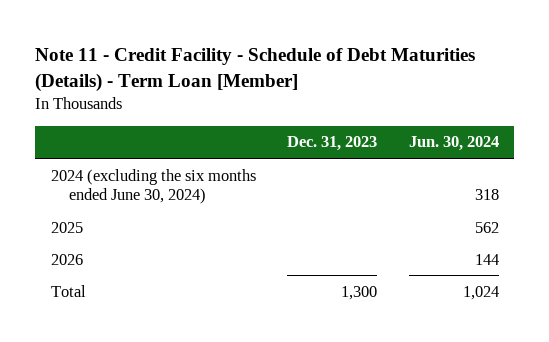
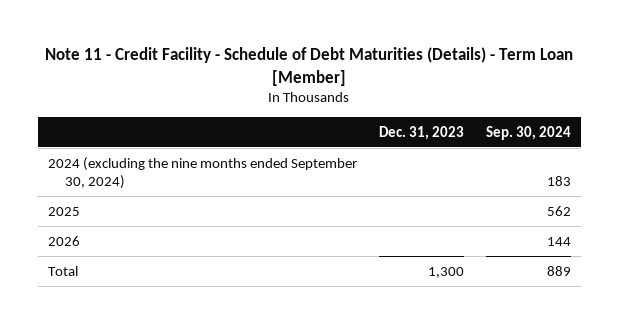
- | Dec. 31, 2023 | Jun. 30, 2024
+ | Dec. 31, 2023 | Sep. 30, 2024
- 2024 (excluding the six months ended June 30, 2024) | | 318
+ 2024 (excluding the nine months ended September 30, 2024) | | 183

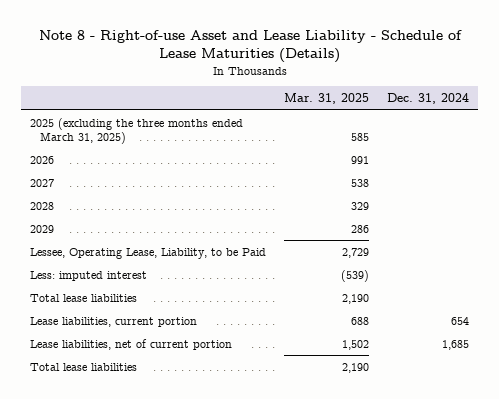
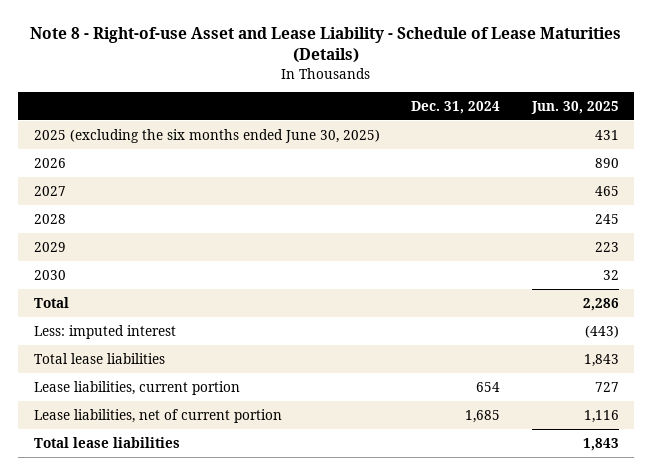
- | Mar. 31, 2025 | Dec. 31, 2024
+ | Dec. 31, 2024 | Jun. 30, 2025
- 2025 (excluding the three months ended March 31, 2025) | 585 |
+ 2025 (excluding the six months ended June 30, 2025) | | 431
- Lessee, Operating Lease, Liability, to be Paid | 2,729 |
+ 2030 | | 32
+ Total | | 2,286

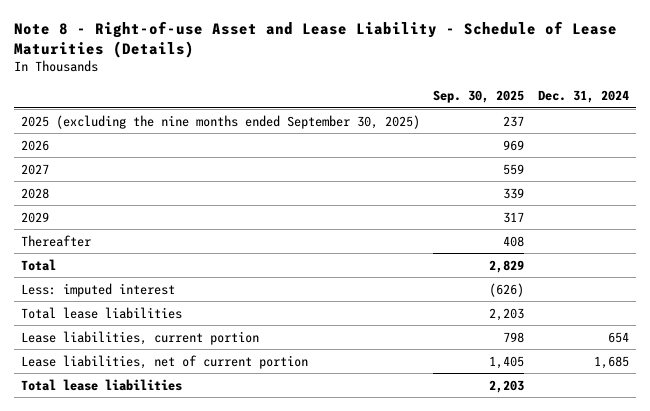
- | Dec. 31, 2024 | Jun. 30, 2025
+ | Sep. 30, 2025 | Dec. 31, 2024
- 2025 (excluding the six months ended June 30, 2025) | | 431
+ 2025 (excluding the nine months ended September 30, 2025) | 237 |
- 2030 | | 32
+ Thereafter | 408 |

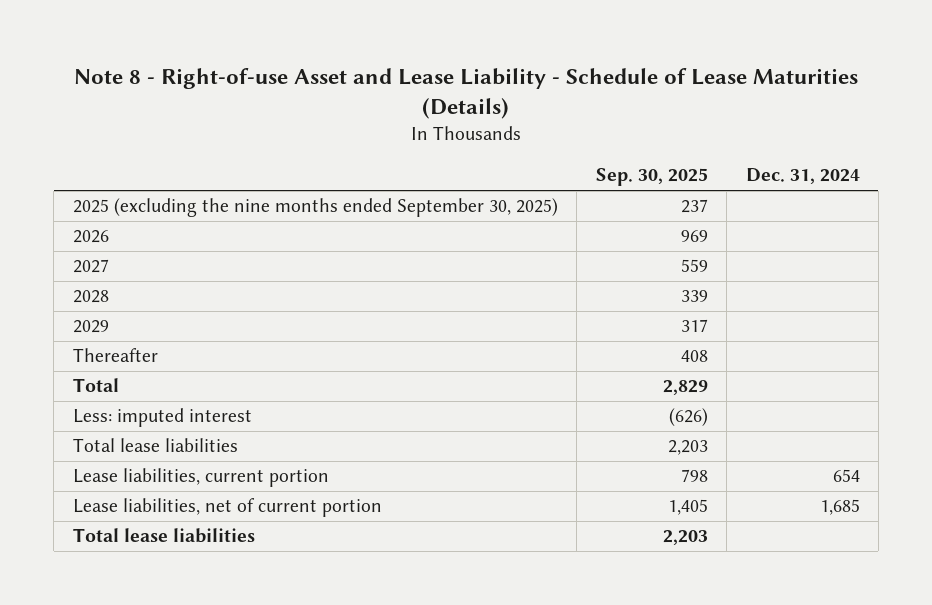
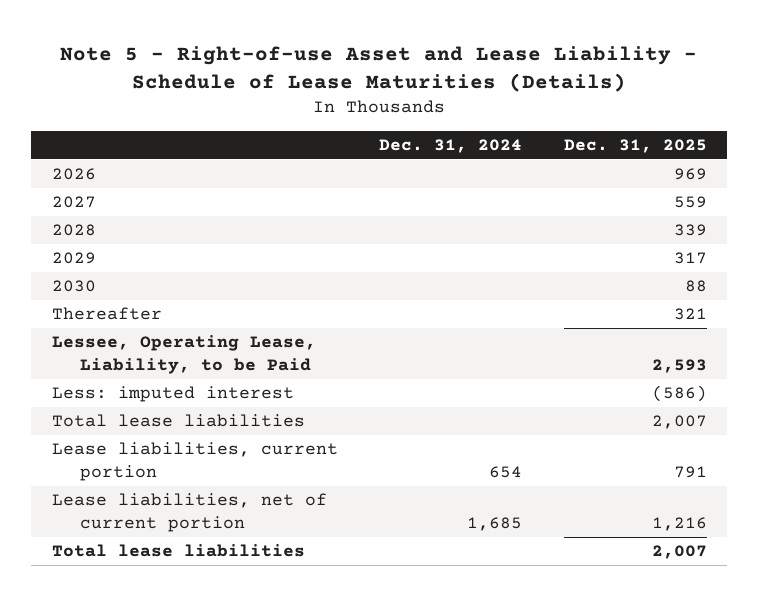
- Note 8 - Right-of-use Asset and Lease Liability - Schedule of Lease Maturities (Details)
+ Note 5 - Right-of-use Asset and Lease Liability - Schedule of Lease Maturities (Details)
- | Sep. 30, 2025 | Dec. 31, 2024
+ | Dec. 31, 2024 | Dec. 31, 2025
- 2025 (excluding the nine months ended September 30, 2025) | 237 |
+ 2030 | | 88
- Total | 2,829 |
+ Lessee, Operating Lease, Liability, to be Paid | | 2,593

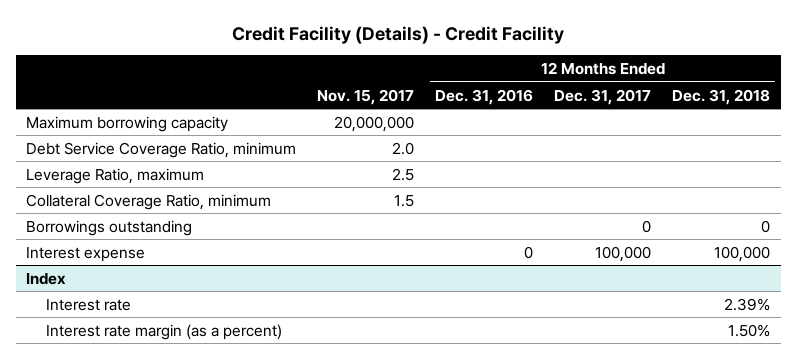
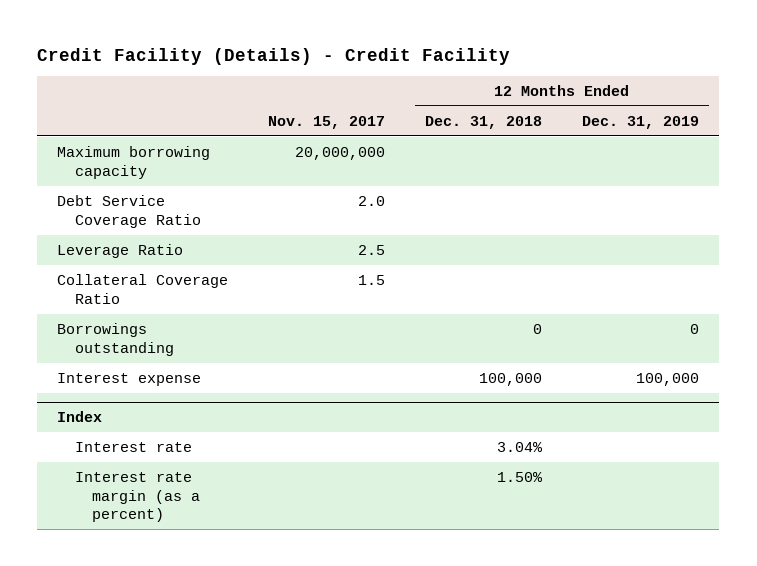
- | Nov. 15, 2017 | 12 Months Ended Dec. 31, 2016 | 12 Months Ended Dec. 31, 2017 | 12 Months Ended Dec. 31, 2018
+ | Nov. 15, 2017 | 12 Months Ended Dec. 31, 2018 | 12 Months Ended Dec. 31, 2019
- Debt Service Coverage Ratio, minimum | 2.0 | | |
- Leverage Ratio, maximum | 2.5 | | |
- Collateral Coverage Ratio, minimum | 1.5 | | |
+ Debt Service Coverage Ratio | 2.0 | |
+ Leverage Ratio | 2.5 | |
+ Collateral Coverage Ratio | 1.5 | |
@ Index
- Interest rate | | | | 2.39%
+ Interest rate | | 3.04% |

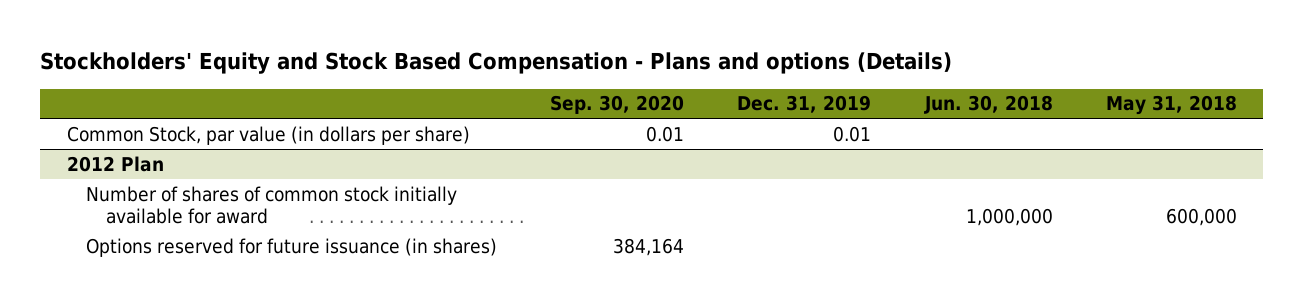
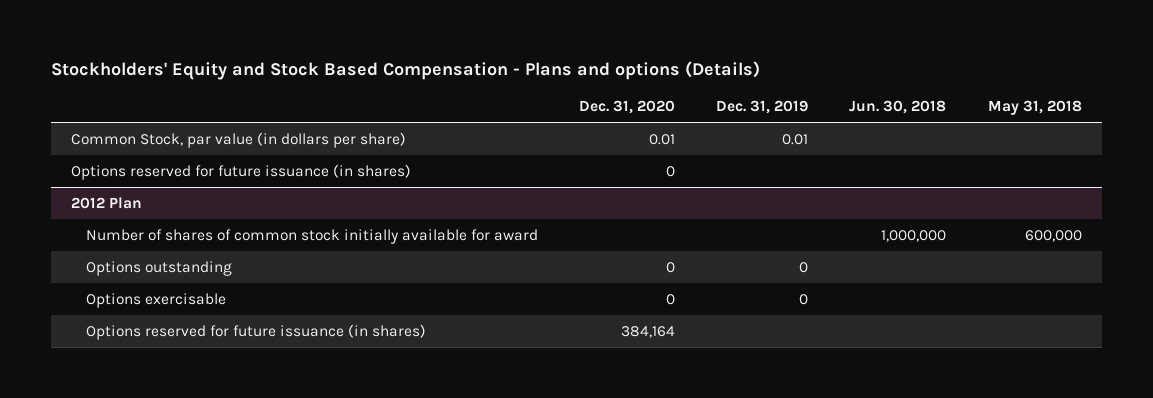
- | Sep. 30, 2020 | Dec. 31, 2019 | Jun. 30, 2018 | May 31, 2018
+ | Dec. 31, 2020 | Dec. 31, 2019 | Jun. 30, 2018 | May 31, 2018
+ Options reserved for future issuance (in shares) | 0 | | |
@ 2012 Plan
+ Options outstanding | 0 | 0 | |
+ Options exercisable | 0 | 0 | |

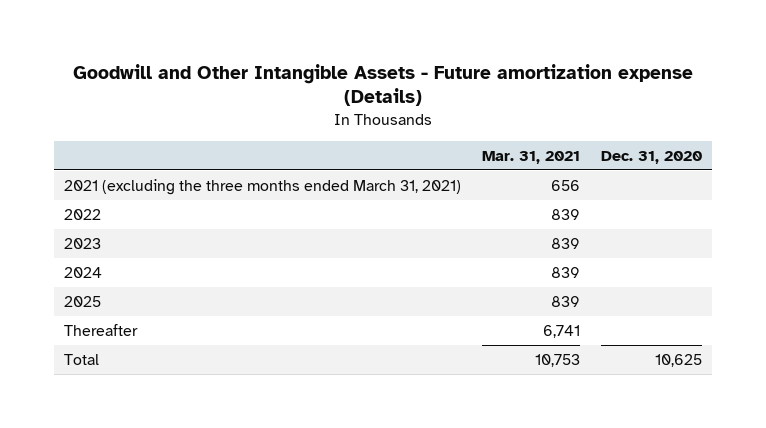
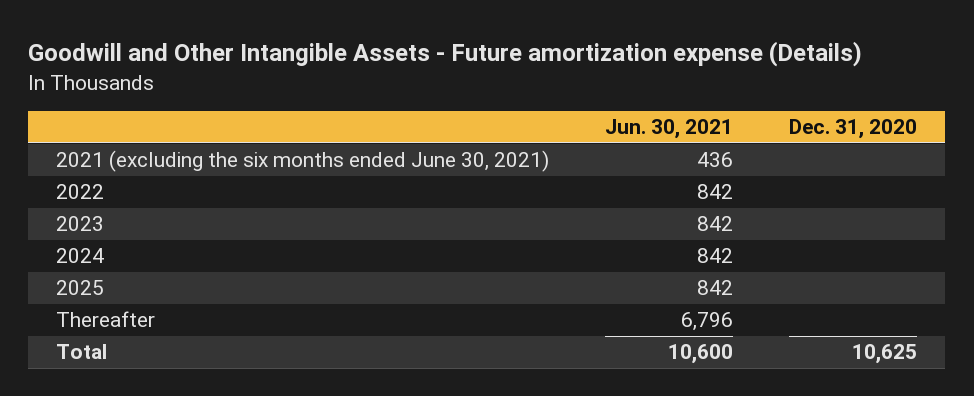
- | Mar. 31, 2021 | Dec. 31, 2020
+ | Jun. 30, 2021 | Dec. 31, 2020
- 2021 (excluding the three months ended March 31, 2021) | 656 |
+ 2021 (excluding the six months ended June 30, 2021) | 436 |

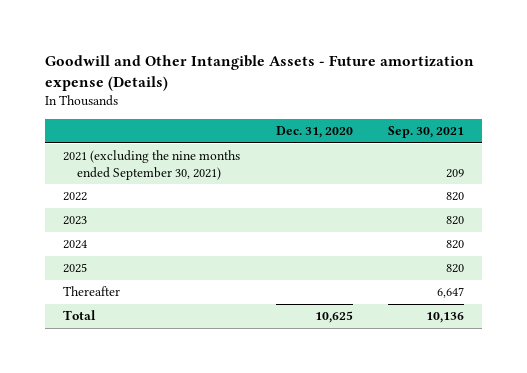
- | Jun. 30, 2021 | Dec. 31, 2020
+ | Dec. 31, 2020 | Sep. 30, 2021
- 2021 (excluding the six months ended June 30, 2021) | 436 |
+ 2021 (excluding the nine months ended September 30, 2021) | | 209

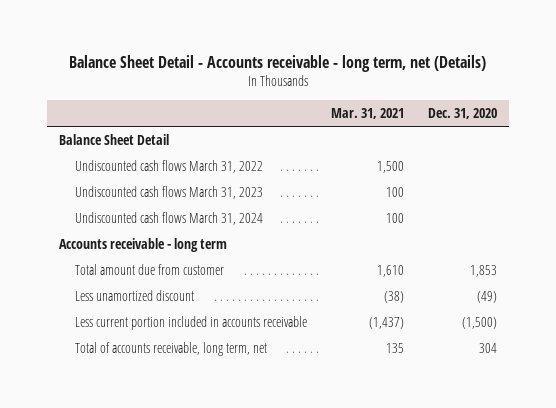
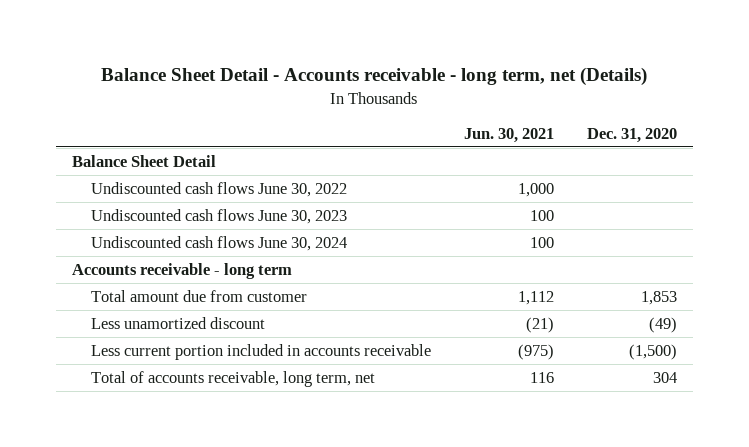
- | Mar. 31, 2021 | Dec. 31, 2020
+ | Jun. 30, 2021 | Dec. 31, 2020
- Undiscounted cash flows March 31, 2022 | 1,500 |
- Undiscounted cash flows March 31, 2023 | 100 |
- Undiscounted cash flows March 31, 2024 | 100 |
+ Undiscounted cash flows June 30, 2022 | 1,000 |
+ Undiscounted cash flows June 30, 2023 | 100 |
+ Undiscounted cash flows June 30, 2024 | 100 |

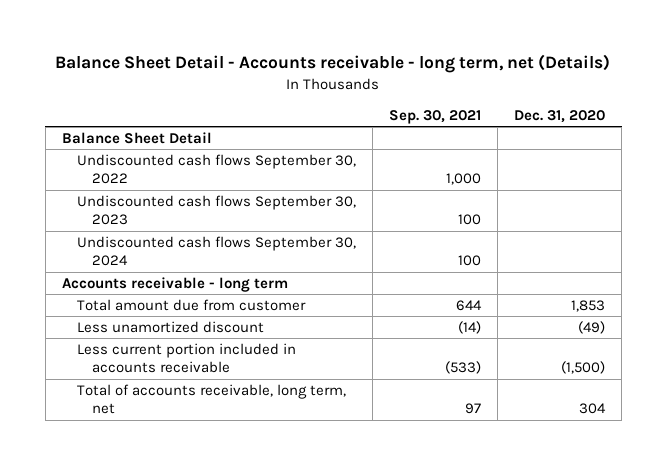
- | Jun. 30, 2021 | Dec. 31, 2020
+ | Sep. 30, 2021 | Dec. 31, 2020
- Undiscounted cash flows June 30, 2022 | 1,000 |
- Undiscounted cash flows June 30, 2023 | 100 |
- Undiscounted cash flows June 30, 2024 | 100 |
+ Undiscounted cash flows September 30, 2022 | 1,000 |
+ Undiscounted cash flows September 30, 2023 | 100 |
+ Undiscounted cash flows September 30, 2024 | 100 |

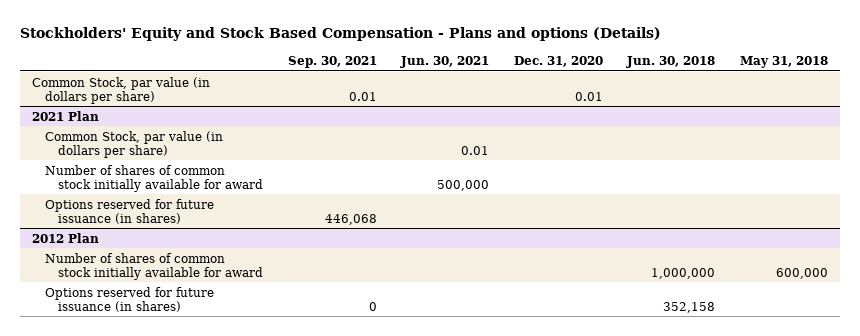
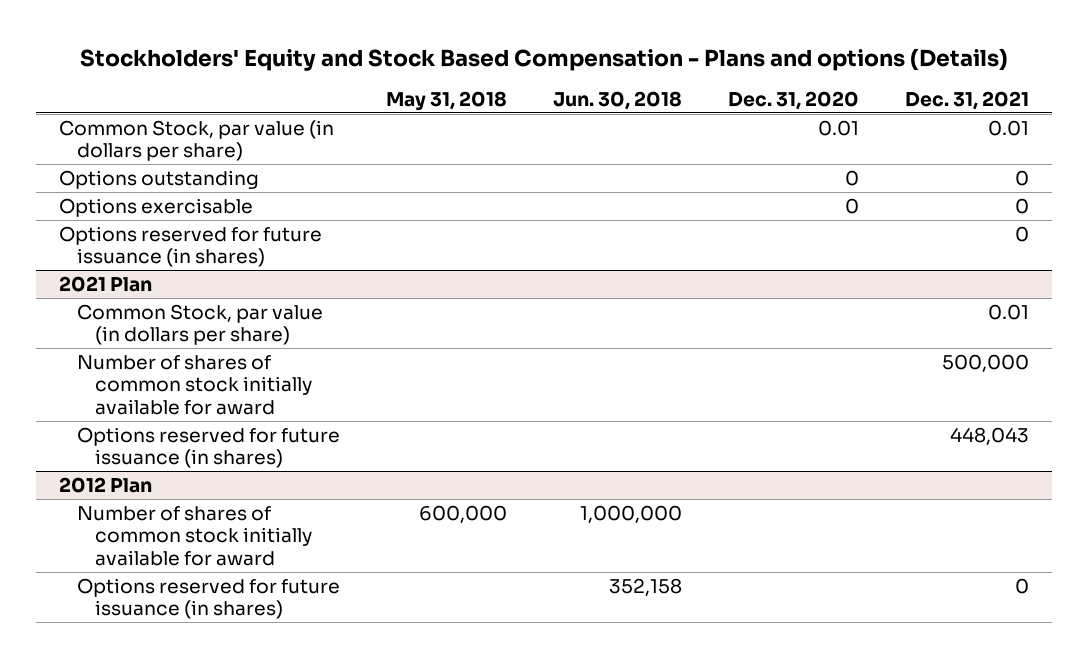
- | Sep. 30, 2021 | Jun. 30, 2021 | Dec. 31, 2020 | Jun. 30, 2018 | May 31, 2018
+ | May 31, 2018 | Jun. 30, 2018 | Dec. 31, 2020 | Dec. 31, 2021
+ Options outstanding | | | 0 | 0
+ Options exercisable | | | 0 | 0
+ Options reserved for future issuance (in shares) | | | | 0

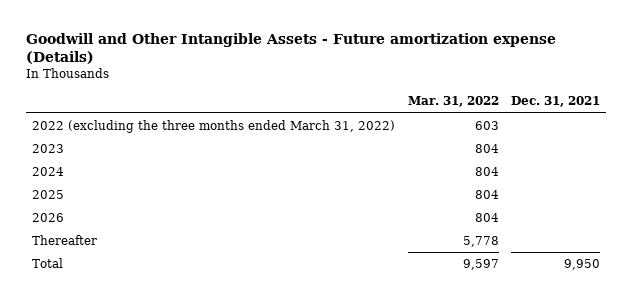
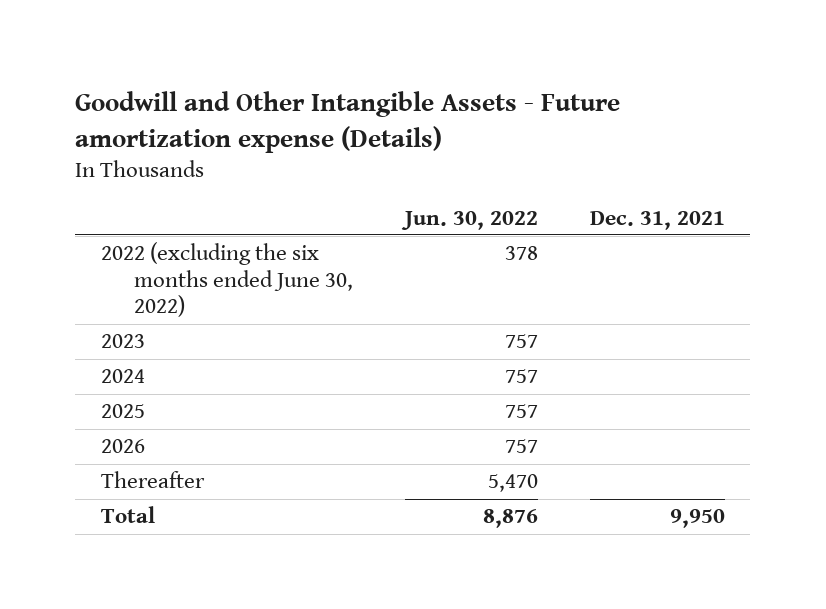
- | Mar. 31, 2022 | Dec. 31, 2021
+ | Jun. 30, 2022 | Dec. 31, 2021
- 2022 (excluding the three months ended March 31, 2022) | 603 |
+ 2022 (excluding the six months ended June 30, 2022) | 378 |

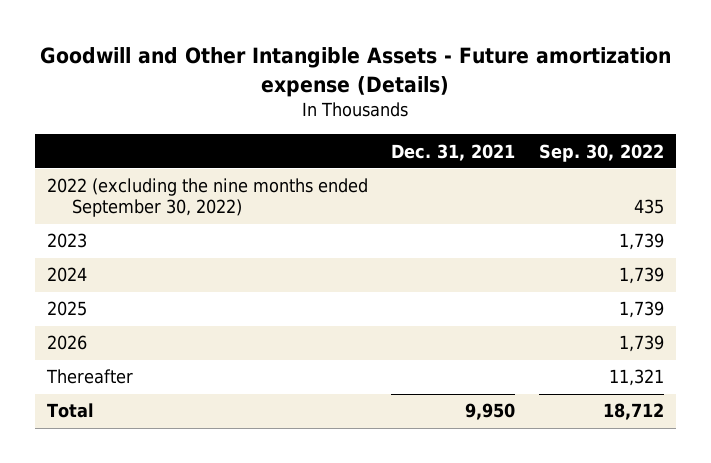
- | Jun. 30, 2022 | Dec. 31, 2021
+ | Dec. 31, 2021 | Sep. 30, 2022
- 2022 (excluding the six months ended June 30, 2022) | 378 |
+ 2022 (excluding the nine months ended September 30, 2022) | | 435

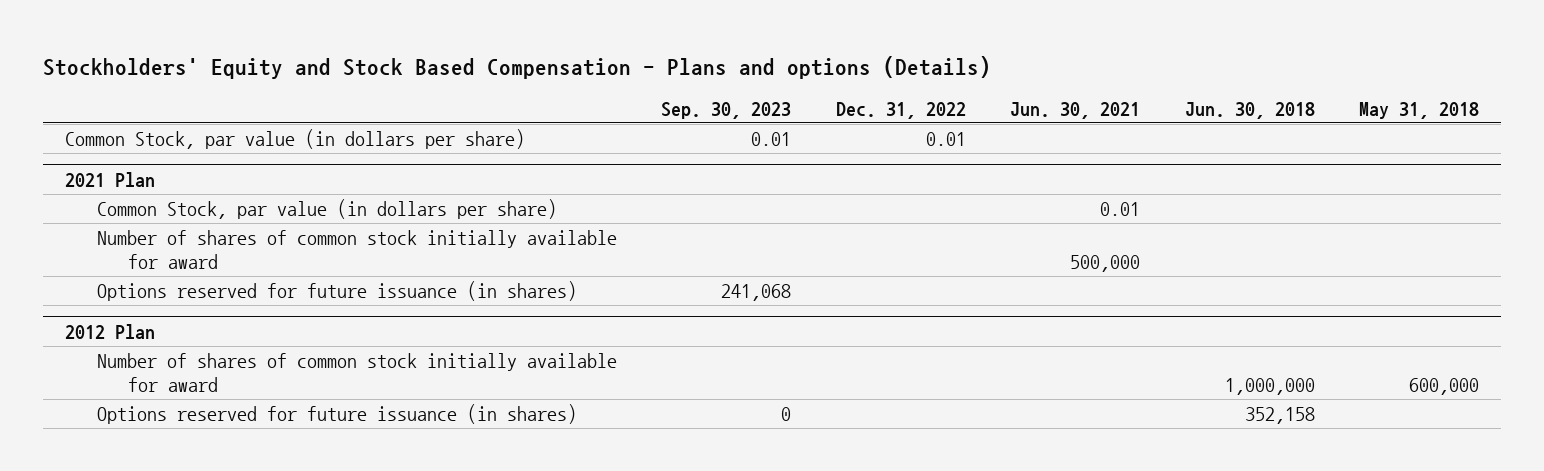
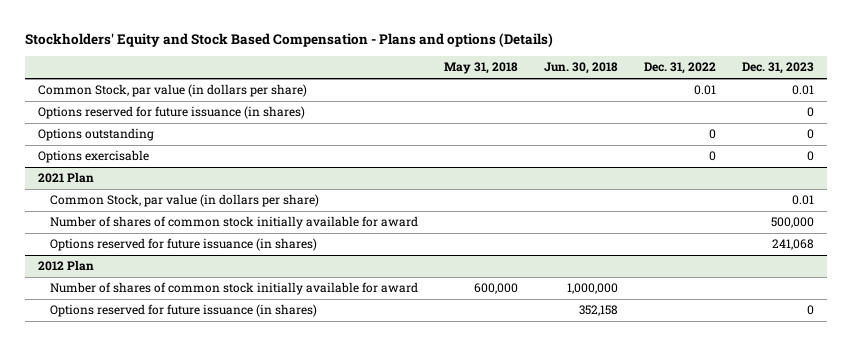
- | Sep. 30, 2023 | Dec. 31, 2022 | Jun. 30, 2021 | Jun. 30, 2018 | May 31, 2018
+ | May 31, 2018 | Jun. 30, 2018 | Dec. 31, 2022 | Dec. 31, 2023
+ Options reserved for future issuance (in shares) | | | | 0
+ Options outstanding | | | 0 | 0
+ Options exercisable | | | 0 | 0

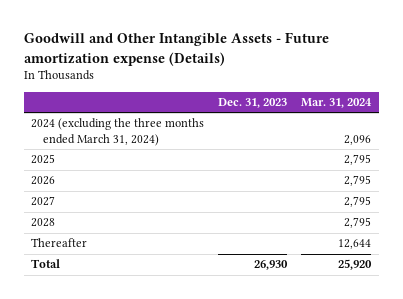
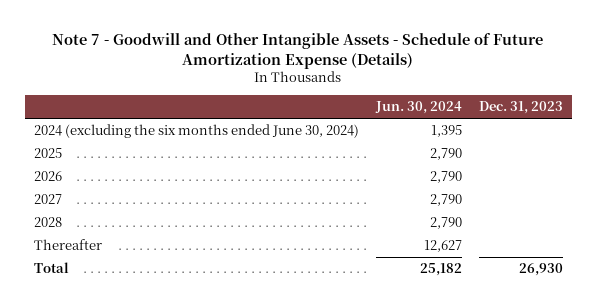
- Goodwill and Other Intangible Assets - Future amortization expense (Details)
+ Note 7 - Goodwill and Other Intangible Assets - Schedule of Future Amortization Expense (Details)
- | Dec. 31, 2023 | Mar. 31, 2024
+ | Jun. 30, 2024 | Dec. 31, 2023
- 2024 (excluding the three months ended March 31, 2024) | | 2,096
+ 2024 (excluding the six months ended June 30, 2024) | 1,395 |

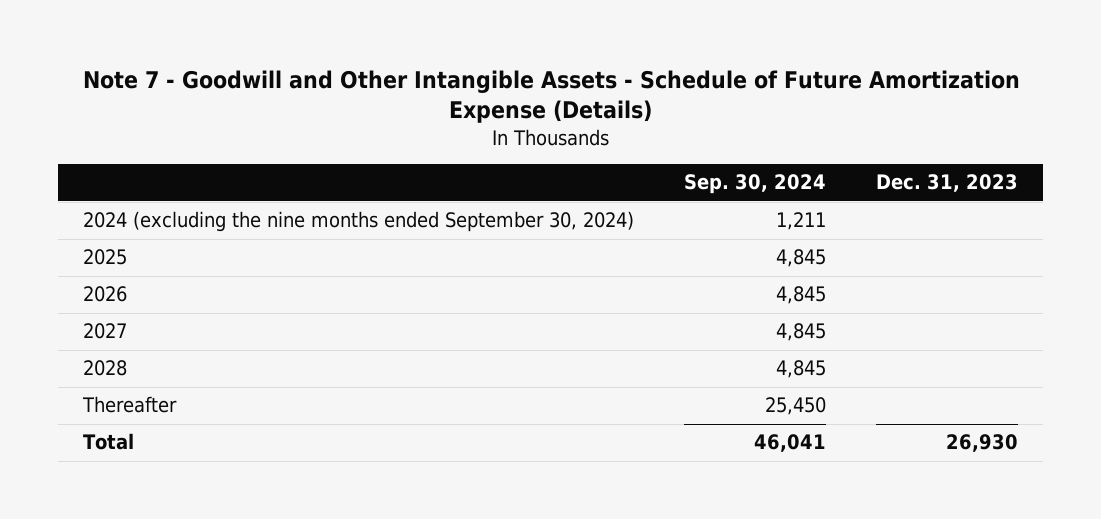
- | Jun. 30, 2024 | Dec. 31, 2023
+ | Sep. 30, 2024 | Dec. 31, 2023
- 2024 (excluding the six months ended June 30, 2024) | 1,395 |
+ 2024 (excluding the nine months ended September 30, 2024) | 1,211 |

